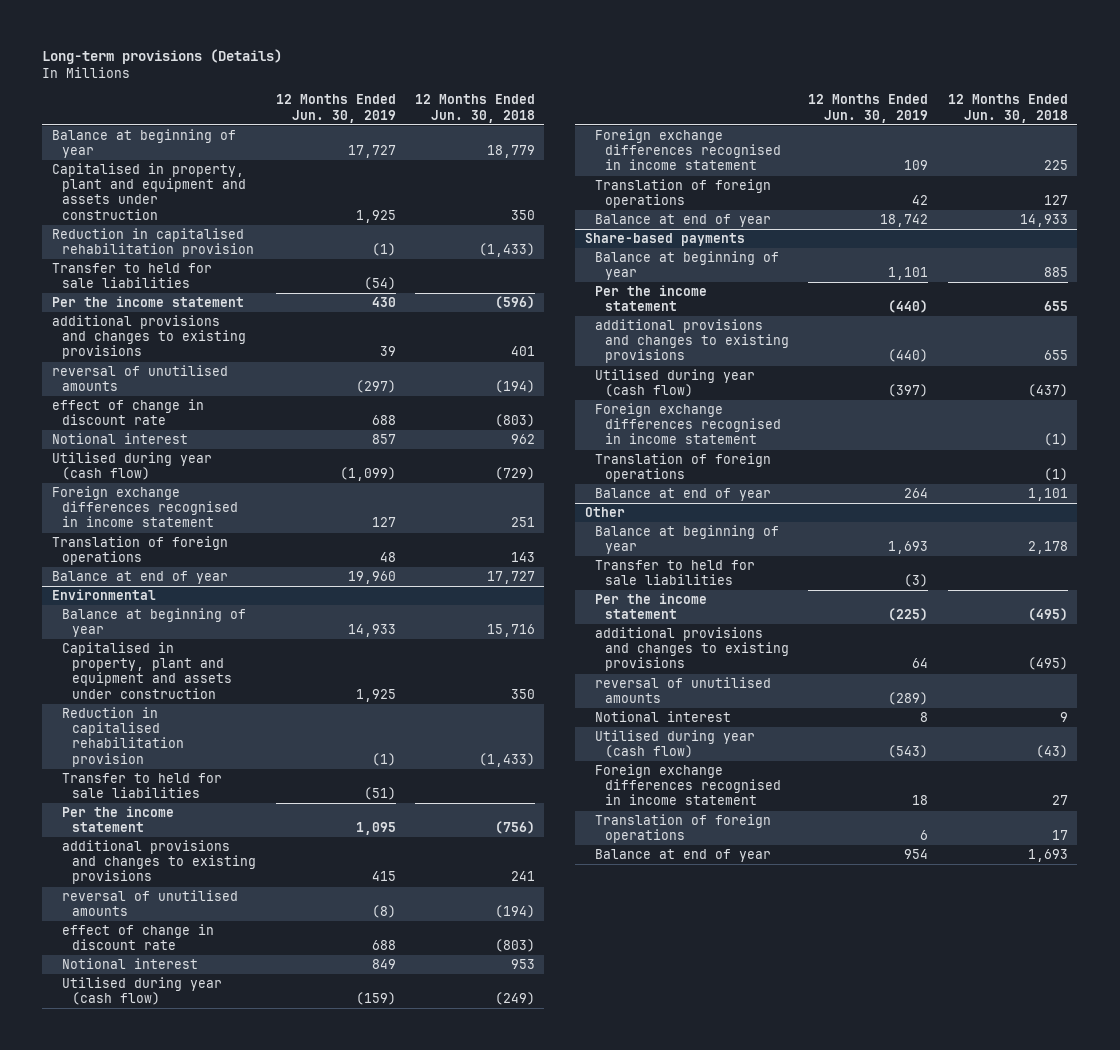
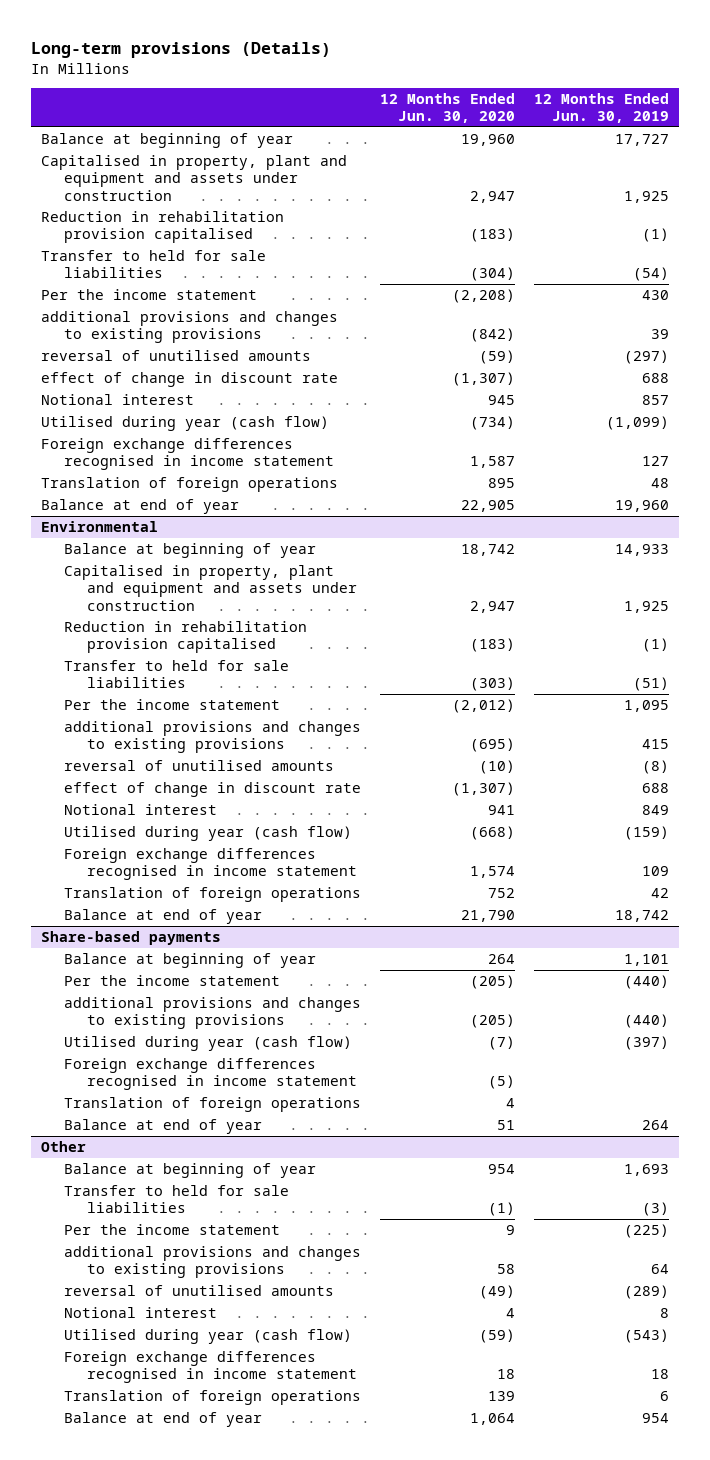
- | 12 Months Ended Jun. 30, 2019 | 12 Months Ended Jun. 30, 2018
+ | 12 Months Ended Jun. 30, 2020 | 12 Months Ended Jun. 30, 2019
- Reduction in capitalised rehabilitation provision | (1) | (1,433)
+ Reduction in rehabilitation provision capitalised | (183) | (1)
@ Environmental
- Reduction in capitalised rehabilitation provision | (1) | (1,433)
+ Reduction in rehabilitation provision capitalised | (183) | (1)

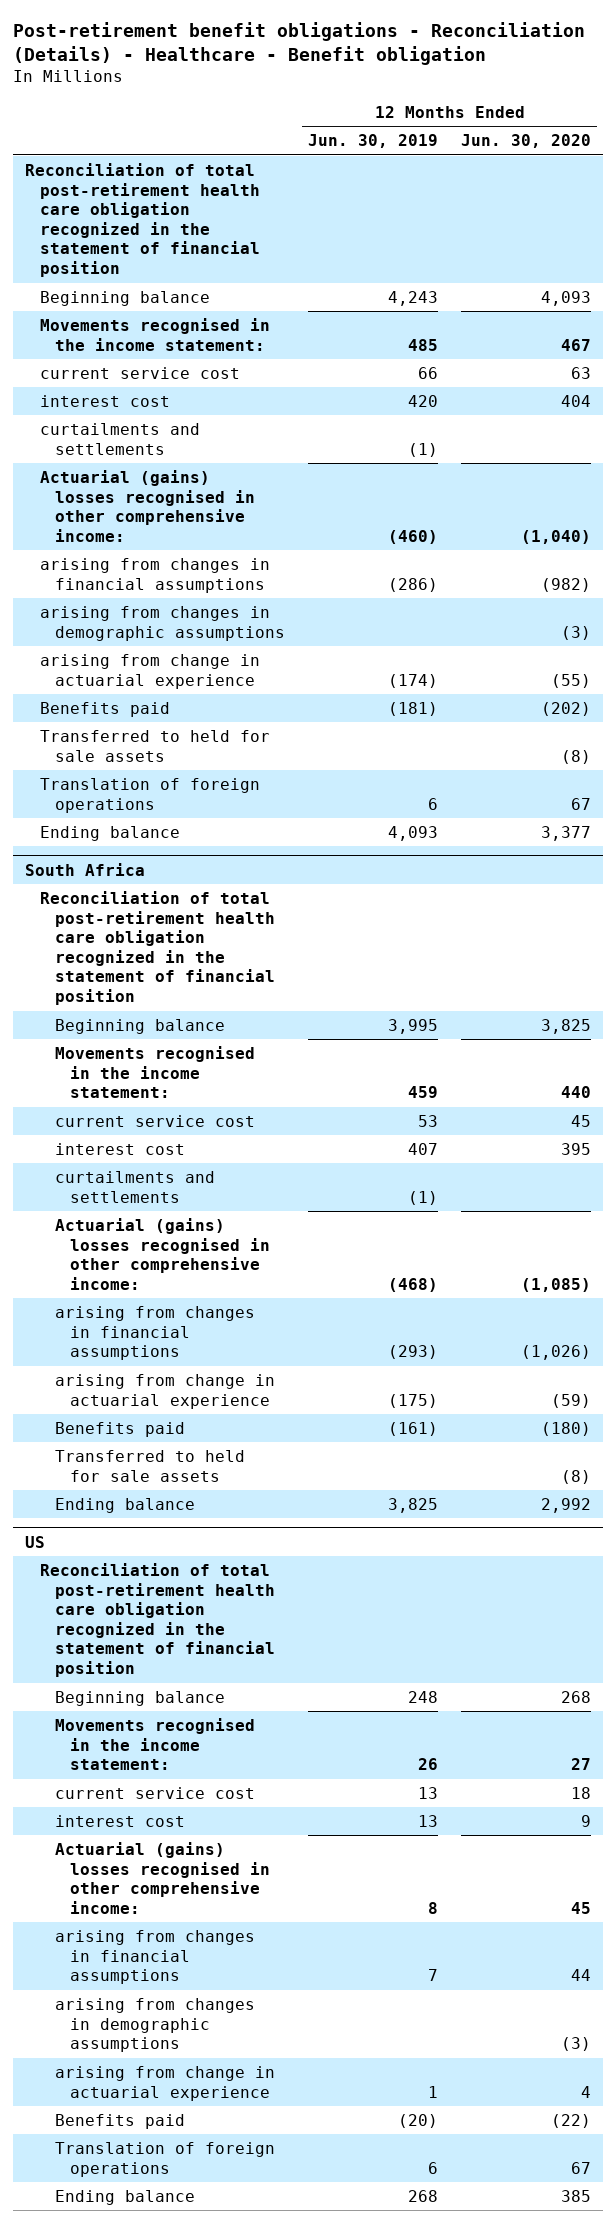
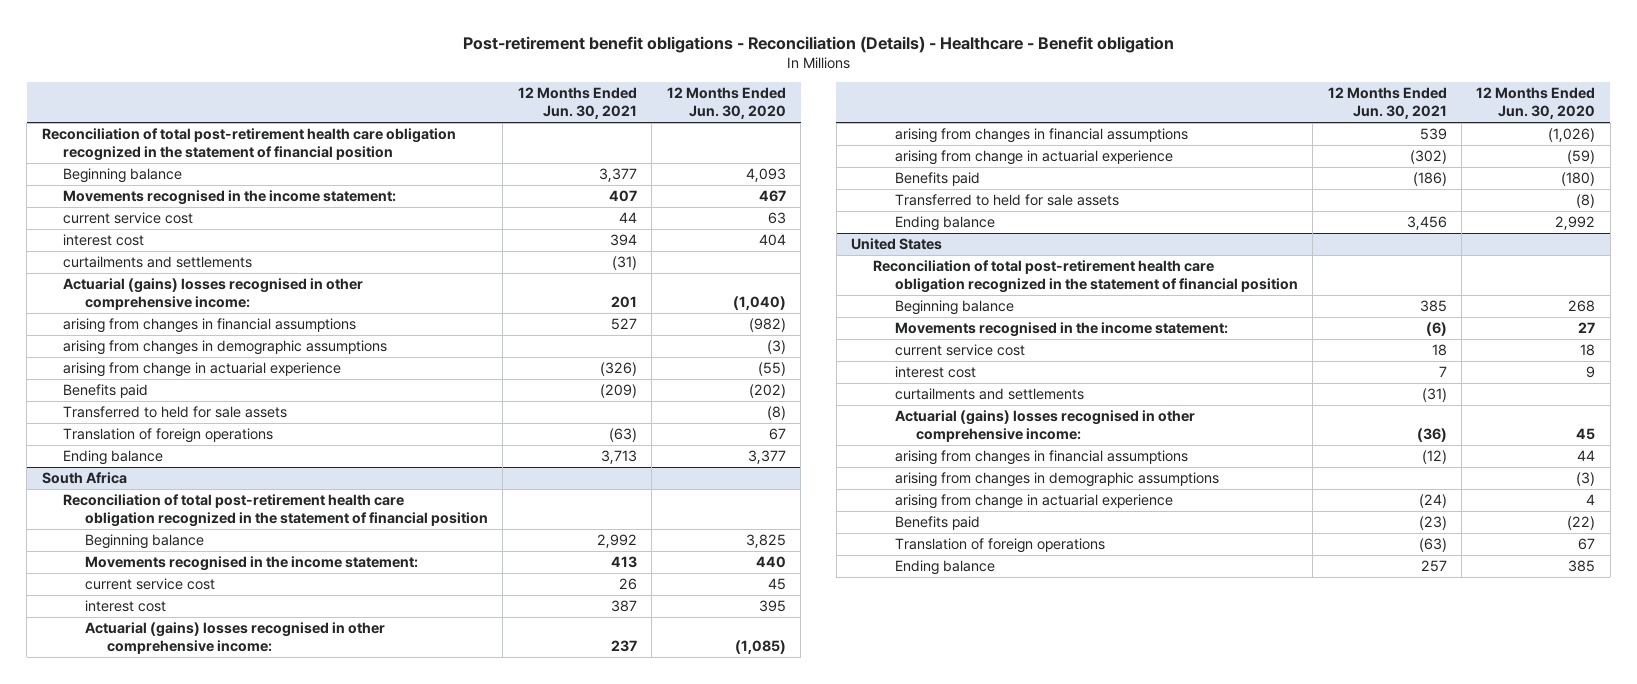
- | 12 Months Ended Jun. 30, 2019 | 12 Months Ended Jun. 30, 2020
+ | 12 Months Ended Jun. 30, 2021 | 12 Months Ended Jun. 30, 2020
@ South Africa
- curtailments and settlements | (1) |
- US
+ United States
+ curtailments and settlements | (31) |

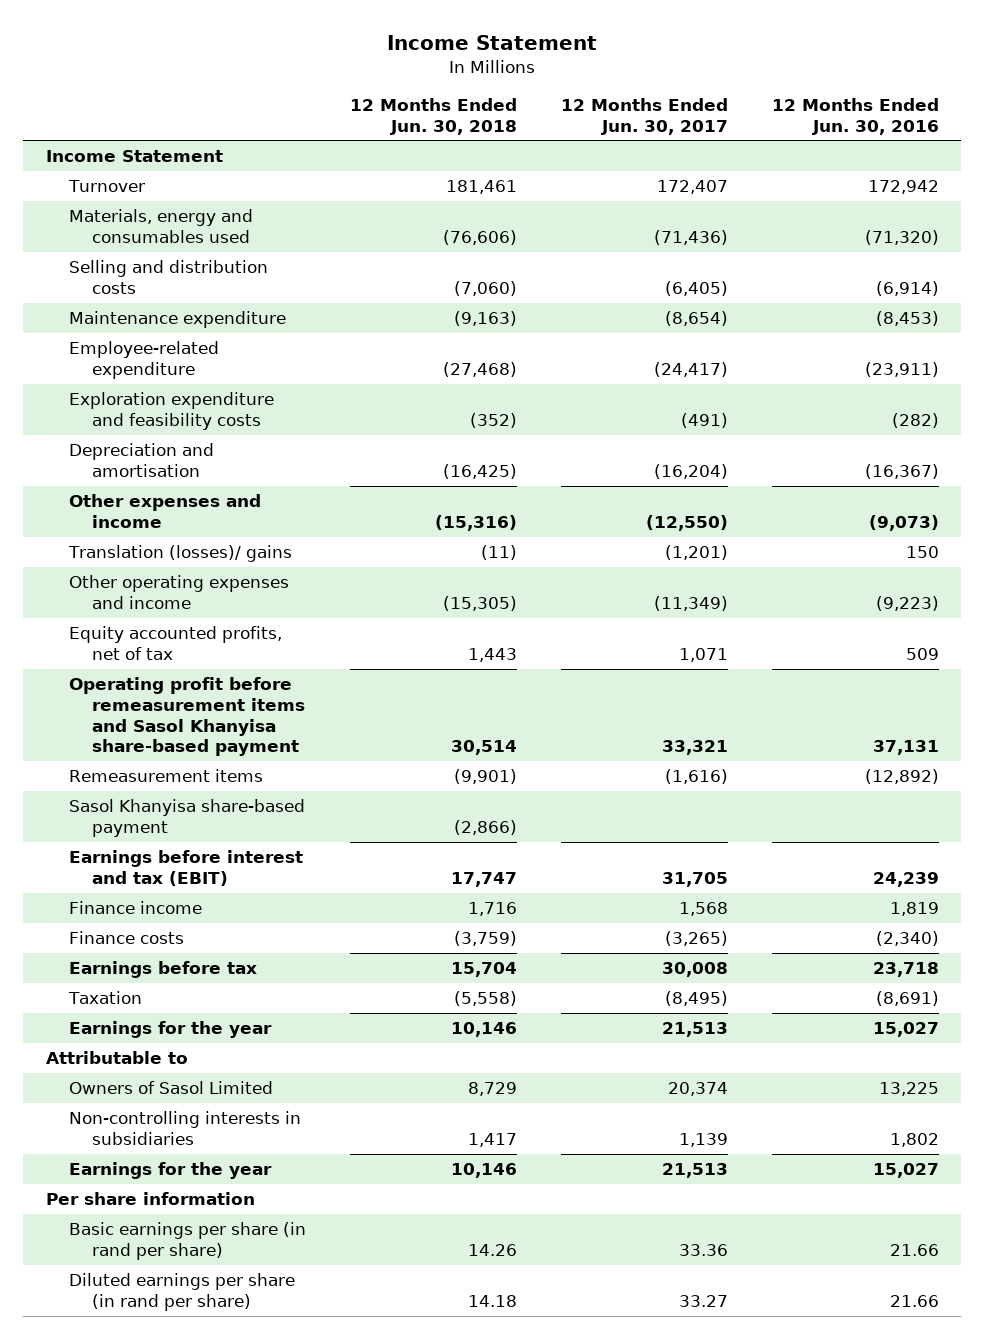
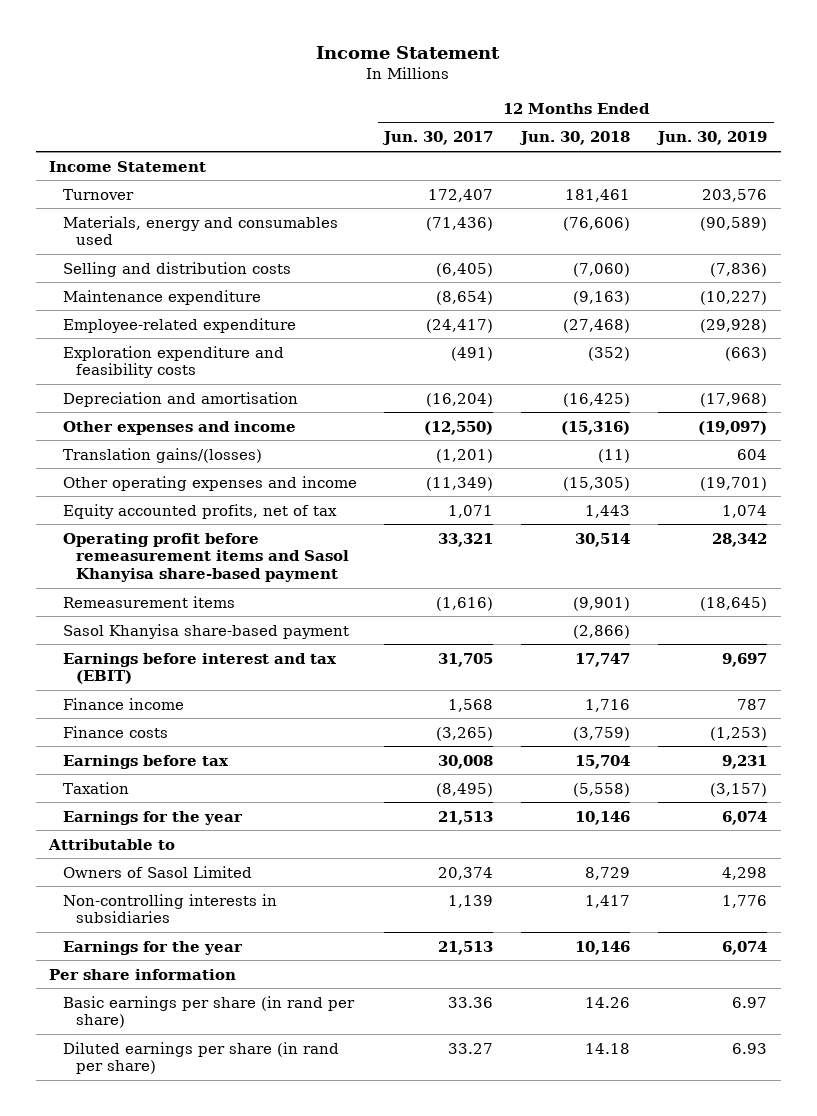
- | 12 Months Ended Jun. 30, 2018 | 12 Months Ended Jun. 30, 2017 | 12 Months Ended Jun. 30, 2016
+ | 12 Months Ended Jun. 30, 2017 | 12 Months Ended Jun. 30, 2018 | 12 Months Ended Jun. 30, 2019
- Translation (losses)/ gains | (11) | (1,201) | 150
+ Translation gains/(losses) | (1,201) | (11) | 604

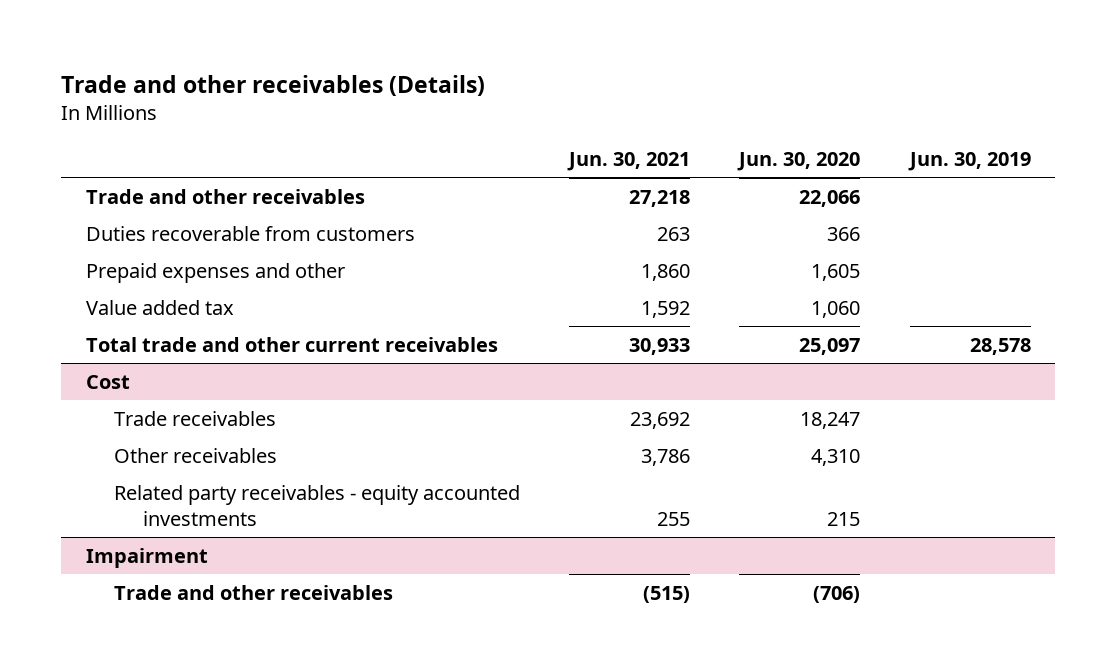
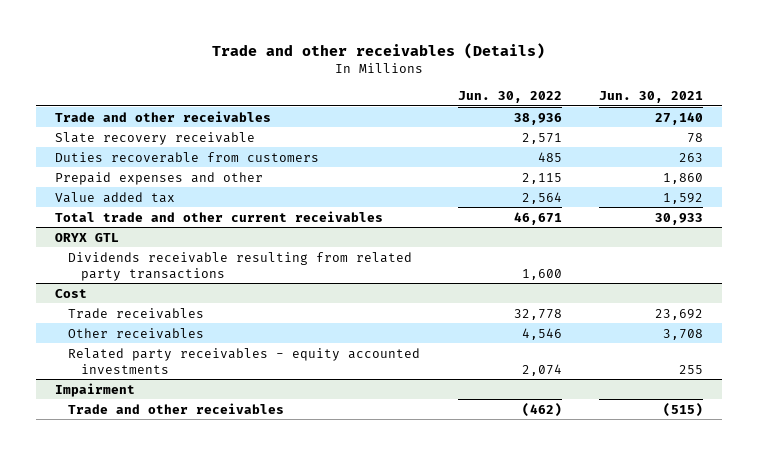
- | Jun. 30, 2021 | Jun. 30, 2020 | Jun. 30, 2019
+ | Jun. 30, 2022 | Jun. 30, 2021
- Trade and other receivables | 27,218 | 22,066 |
+ Trade and other receivables | 38,936 | 27,140
+ Slate recovery receivable | 2,571 | 78
+ ORYX GTL
+ Dividends receivable resulting from related party transactions | 1,600 |
@ Cost
- Other receivables | 3,786 | 4,310 |
+ Other receivables | 4,546 | 3,708

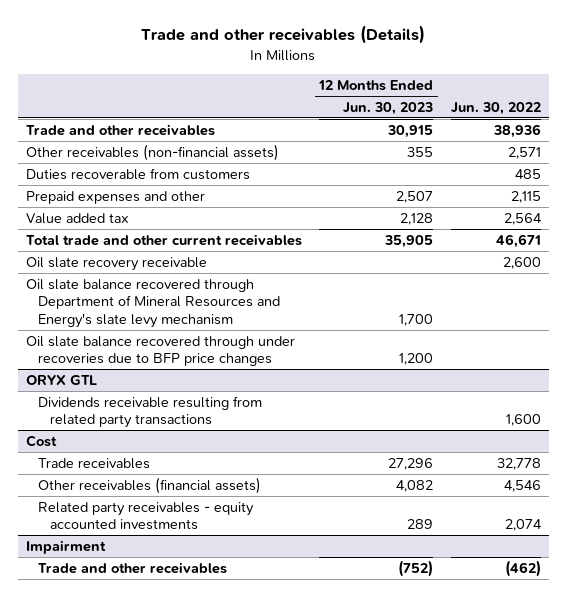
- | Jun. 30, 2022 | Jun. 30, 2021
+ | 12 Months Ended Jun. 30, 2023 | Jun. 30, 2022
- Slate recovery receivable | 2,571 | 78
+ Other receivables (non-financial assets) | 355 | 2,571
+ Oil slate recovery receivable | | 2,600
+ Oil slate balance recovered through Department of Mineral Resources and Energy's slate levy mechanism | 1,700 |
+ Oil slate balance recovered through under recoveries due to BFP price changes | 1,200 |
@ Cost
- Other receivables | 4,546 | 3,708
+ Other receivables (financial assets) | 4,082 | 4,546

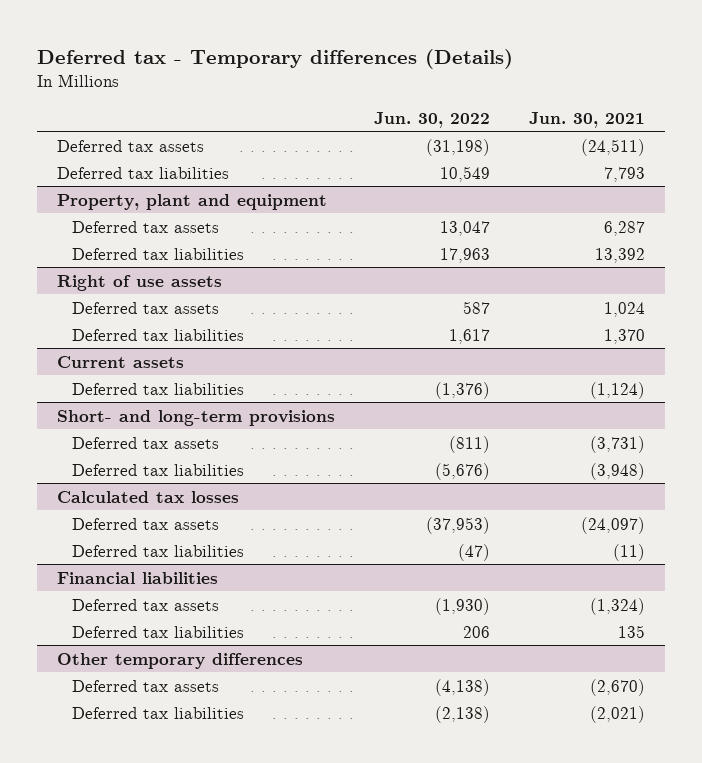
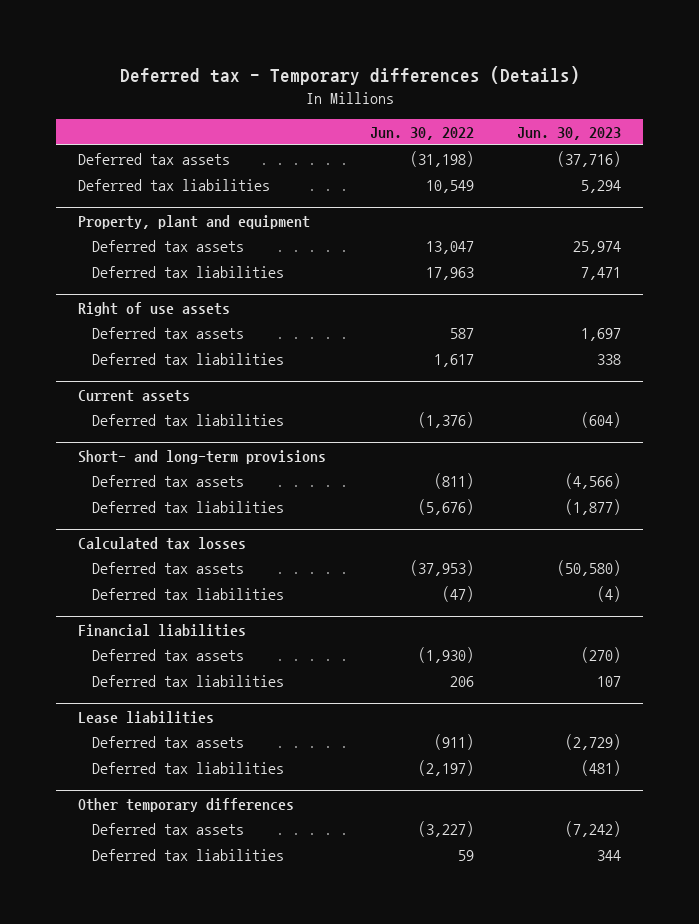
- | Jun. 30, 2022 | Jun. 30, 2021
+ | Jun. 30, 2022 | Jun. 30, 2023
+ Lease liabilities
+ Deferred tax assets | (911) | (2,729)
+ Deferred tax liabilities | (2,197) | (481)
@ Other temporary differences
- Deferred tax assets | (4,138) | (2,670)
- Deferred tax liabilities | (2,138) | (2,021)
+ Deferred tax assets | (3,227) | (7,242)
+ Deferred tax liabilities | 59 | 344

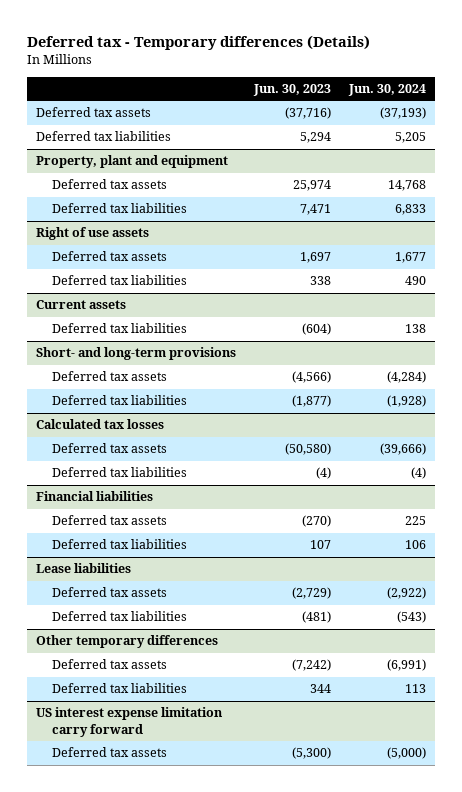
- | Jun. 30, 2022 | Jun. 30, 2023
+ | Jun. 30, 2023 | Jun. 30, 2024
+ US interest expense limitation carry forward
+ Deferred tax assets | (5,300) | (5,000)

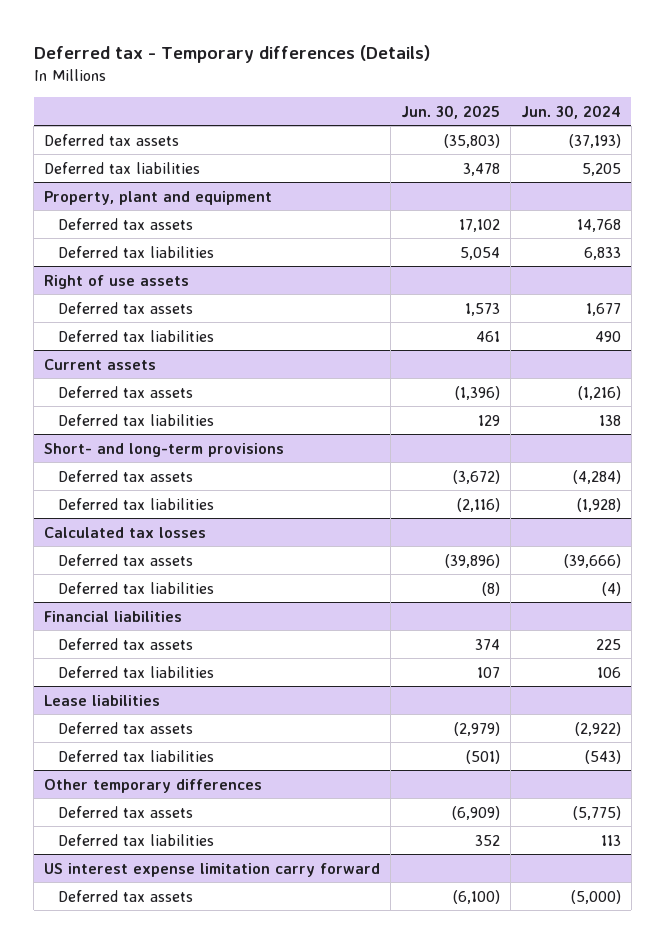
- | Jun. 30, 2023 | Jun. 30, 2024
+ | Jun. 30, 2025 | Jun. 30, 2024
@ Current assets
+ Deferred tax assets | (1,396) | (1,216)
@ Other temporary differences
- Deferred tax assets | (7,242) | (6,991)
+ Deferred tax assets | (6,909) | (5,775)

